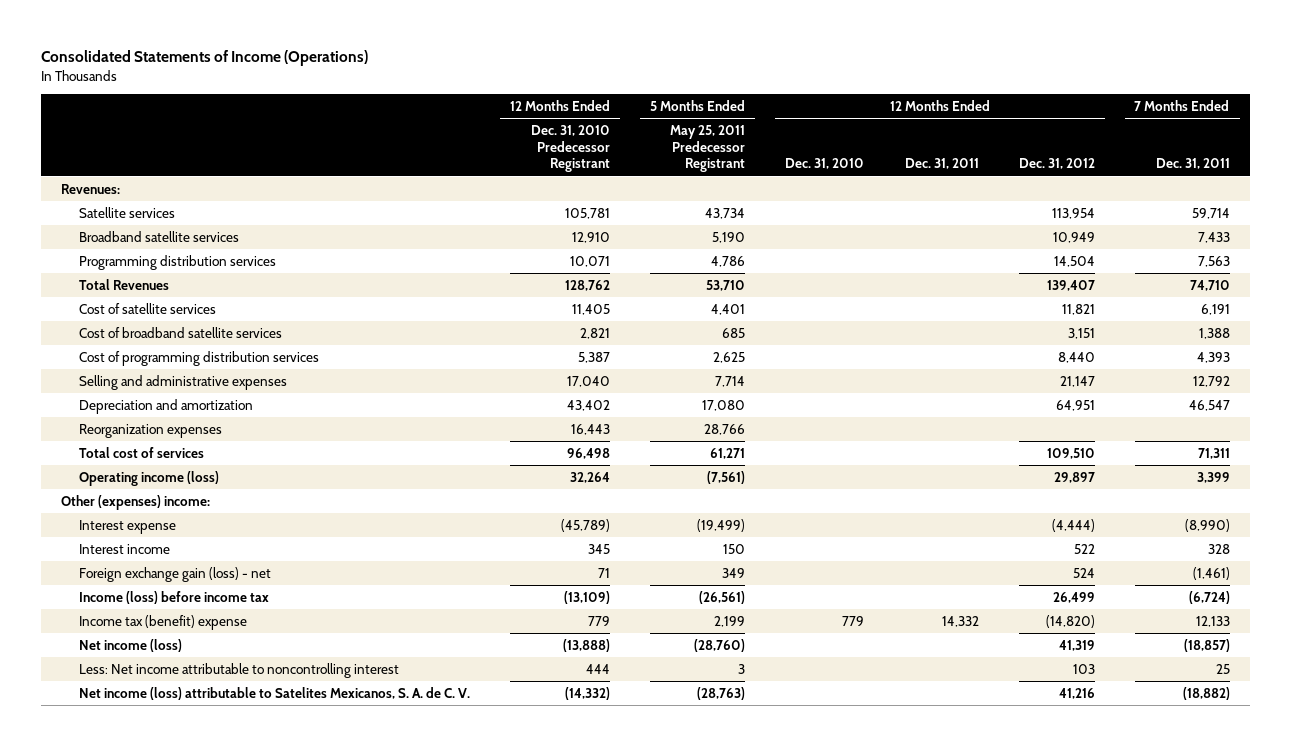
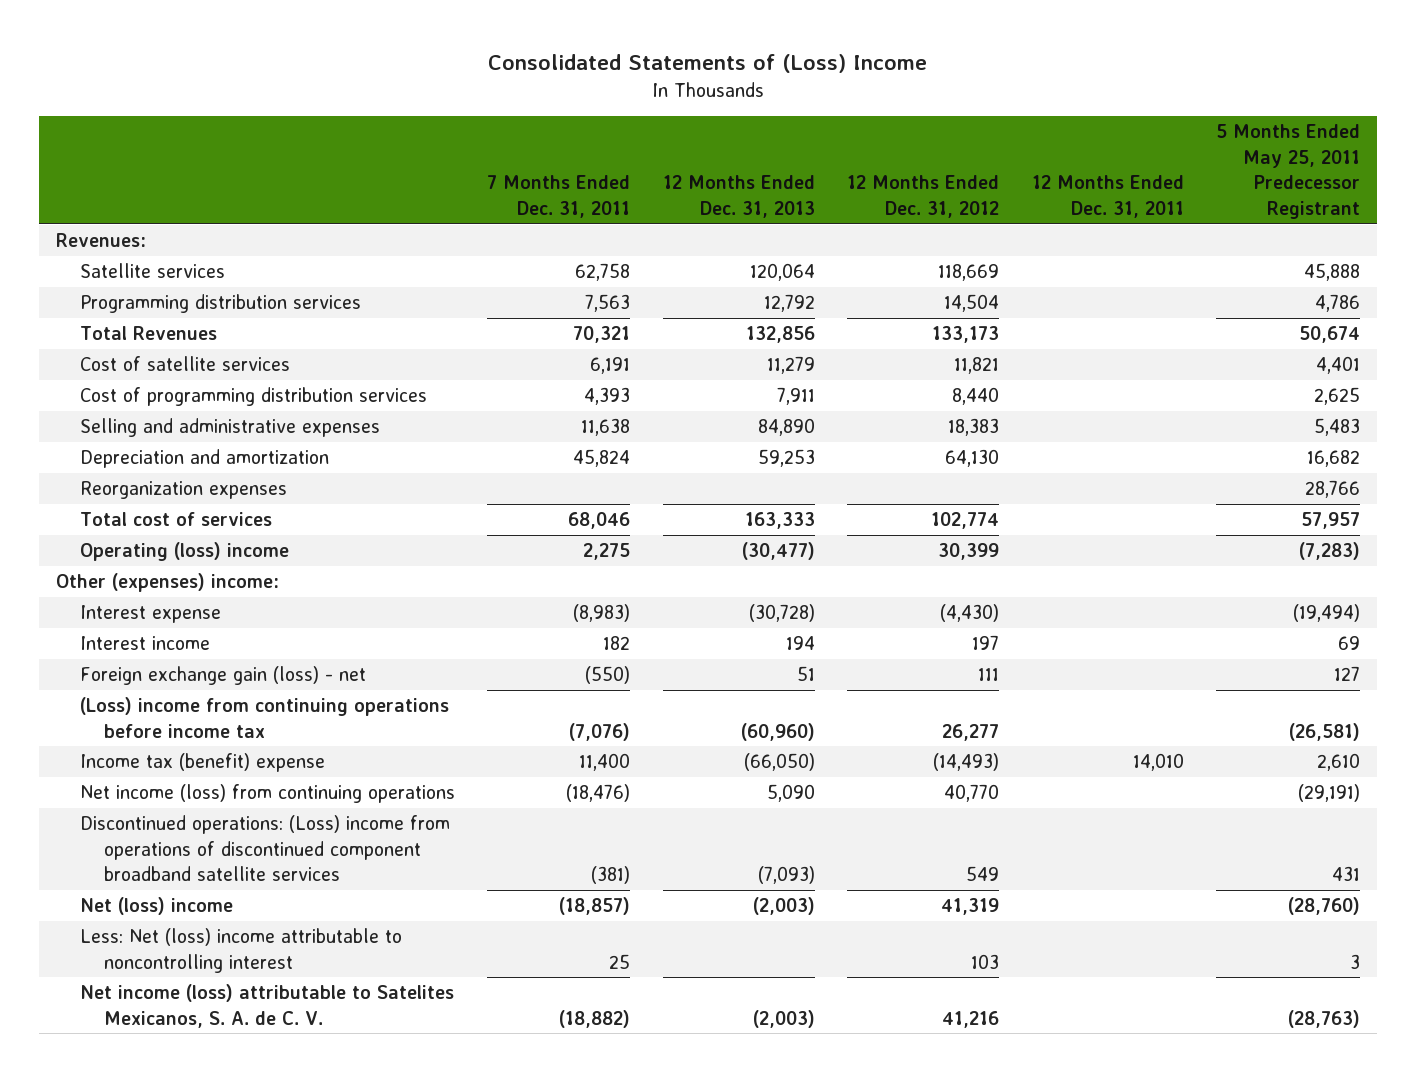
- Consolidated Statements of Income (Operations)
+ Consolidated Statements of (Loss) Income
- | 12 Months Ended Dec. 31, 2010 Predecessor Registrant | 5 Months Ended May 25, 2011 Predecessor Registrant | 12 Months Ended Dec. 31, 2010 | 12 Months Ended Dec. 31, 2011 | 12 Months Ended Dec. 31, 2012 | 7 Months Ended Dec. 31, 2011
+ | 7 Months Ended Dec. 31, 2011 | 12 Months Ended Dec. 31, 2013 | 12 Months Ended Dec. 31, 2012 | 12 Months Ended Dec. 31, 2011 | 5 Months Ended May 25, 2011 Predecessor Registrant
- Satellite services | 105,781 | 43,734 | | | 113,954 | 59,714
- Broadband satellite services | 12,910 | 5,190 | | | 10,949 | 7,433
+ Satellite services | 62,758 | 120,064 | 118,669 | | 45,888
- Total Revenues | 128,762 | 53,710 | | | 139,407 | 74,710
+ Total Revenues | 70,321 | 132,856 | 133,173 | | 50,674
- Cost of broadband satellite services | 2,821 | 685 | | | 3,151 | 1,388
- Selling and administrative expenses | 17,040 | 7,714 | | | 21,147 | 12,792
- Depreciation and amortization | 43,402 | 17,080 | | | 64,951 | 46,547
+ Selling and administrative expenses | 11,638 | 84,890 | 18,383 | | 5,483
+ Depreciation and amortization | 45,824 | 59,253 | 64,130 | | 16,682
- Total cost of services | 96,498 | 61,271 | | | 109,510 | 71,311
- Operating income (loss) | 32,264 | (7,561) | | | 29,897 | 3,399
+ Total cost of services | 68,046 | 163,333 | 102,774 | | 57,957
+ Operating (loss) income | 2,275 | (30,477) | 30,399 | | (7,283)
- Interest expense | (45,789) | (19,499) | | | (4,444) | (8,990)
- Interest income | 345 | 150 | | | 522 | 328
- Foreign exchange gain (loss) - net | 71 | 349 | | | 524 | (1,461)
- Income (loss) before income tax | (13,109) | (26,561) | | | 26,499 | (6,724)
- Income tax (benefit) expense | 779 | 2,199 | 779 | 14,332 | (14,820) | 12,133
- Net income (loss) | (13,888) | (28,760) | | | 41,319 | (18,857)
- Less: Net income attributable to noncontrolling interest | 444 | 3 | | | 103 | 25
+ Interest expense | (8,983) | (30,728) | (4,430) | | (19,494)
+ Interest income | 182 | 194 | 197 | | 69
+ Foreign exchange gain (loss) - net | (550) | 51 | 111 | | 127
+ (Loss) income from continuing operations before income tax | (7,076) | (60,960) | 26,277 | | (26,581)
+ Income tax (benefit) expense | 11,400 | (66,050) | (14,493) | 14,010 | 2,610
+ Net income (loss) from continuing operations | (18,476) | 5,090 | 40,770 | | (29,191)
+ Discontinued operations: (Loss) income from operations of discontinued component broadband satellite services | (381) | (7,093) | 549 | | 431
+ Net (loss) income | (18,857) | (2,003) | 41,319 | | (28,760)
+ Less: Net (loss) income attributable to noncontrolling interest | 25 | | 103 | | 3

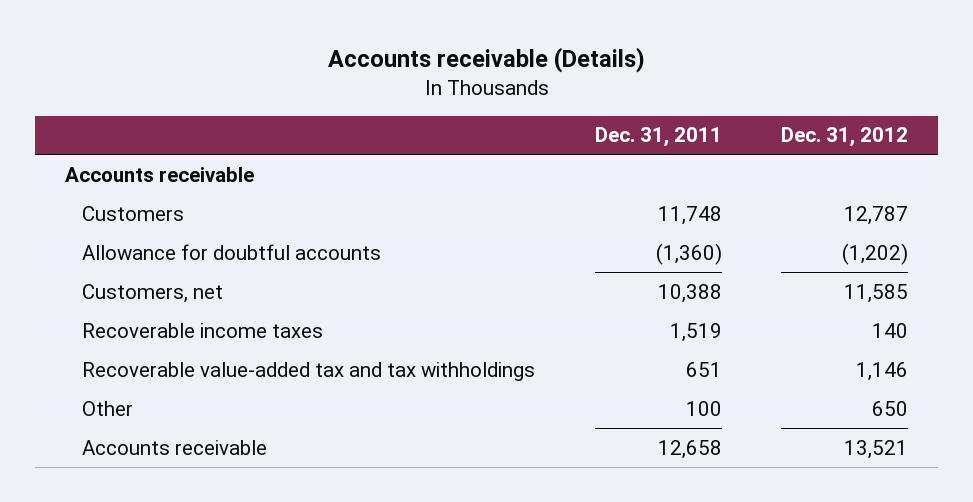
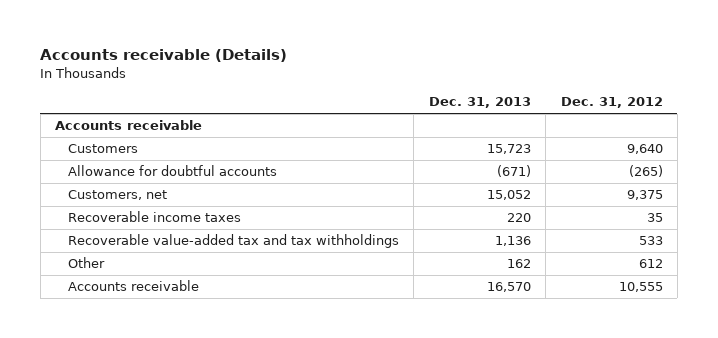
- | Dec. 31, 2011 | Dec. 31, 2012
+ | Dec. 31, 2013 | Dec. 31, 2012
- Customers | 11,748 | 12,787
- Allowance for doubtful accounts | (1,360) | (1,202)
- Customers, net | 10,388 | 11,585
- Recoverable income taxes | 1,519 | 140
- Recoverable value-added tax and tax withholdings | 651 | 1,146
- Other | 100 | 650
- Accounts receivable | 12,658 | 13,521
+ Customers | 15,723 | 9,640
+ Allowance for doubtful accounts | (671) | (265)
+ Customers, net | 15,052 | 9,375
+ Recoverable income taxes | 220 | 35
+ Recoverable value-added tax and tax withholdings | 1,136 | 533
+ Other | 162 | 612
+ Accounts receivable | 16,570 | 10,555

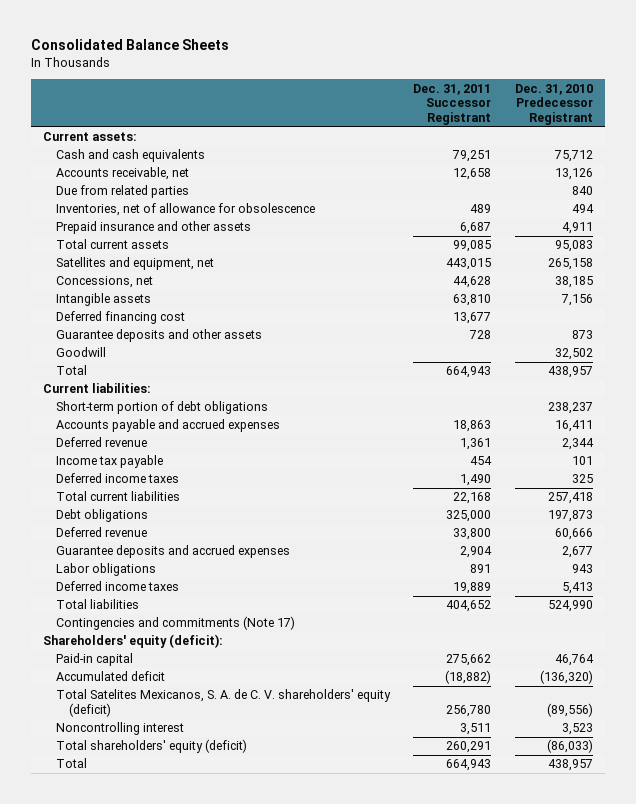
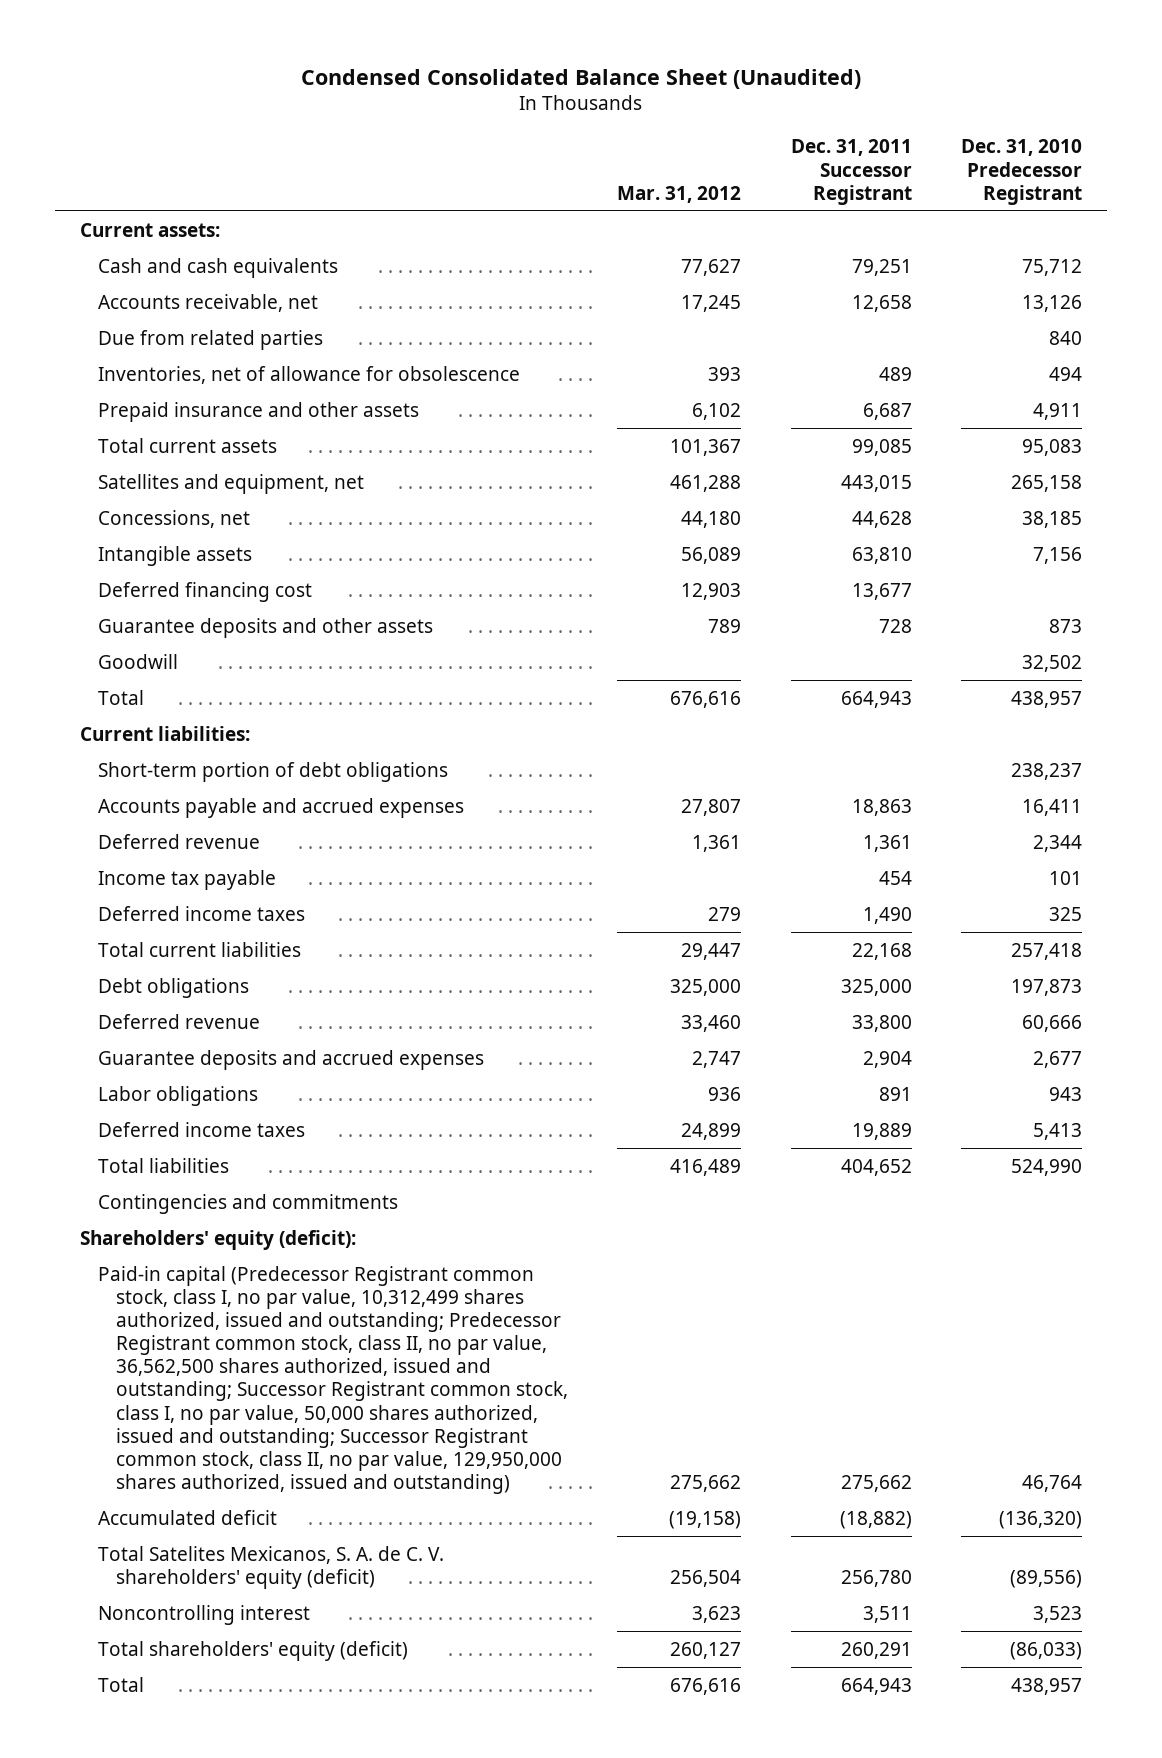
- Consolidated Balance Sheets
+ Condensed Consolidated Balance Sheet (Unaudited)
- | Dec. 31, 2011 Successor Registrant | Dec. 31, 2010 Predecessor Registrant
+ | Mar. 31, 2012 | Dec. 31, 2011 Successor Registrant | Dec. 31, 2010 Predecessor Registrant
- Contingencies and commitments (Note 17)
+ Contingencies and commitments
- Paid-in capital | 275,662 | 46,764
+ Paid-in capital (Predecessor Registrant common stock, class I, no par value, 10,312,499 shares authorized, issued and outstanding; Predecessor Registrant common stock, class II, no par value, 36,562,500 shares authorized, issued and outstanding; Successor Registrant common stock, class I, no par value, 50,000 shares authorized, issued and outstanding; Successor Registrant common stock, class II, no par value, 129,950,000 shares authorized, issued and outstanding) | 275,662 | 275,662 | 46,764

